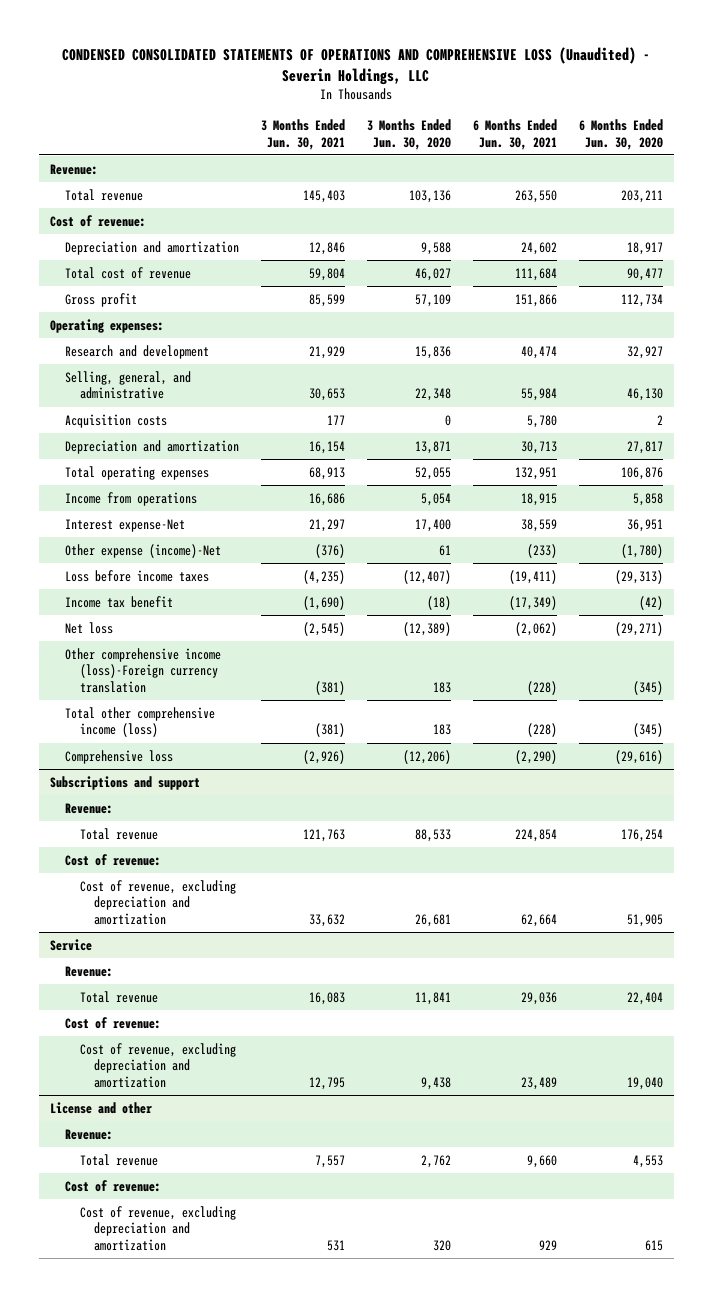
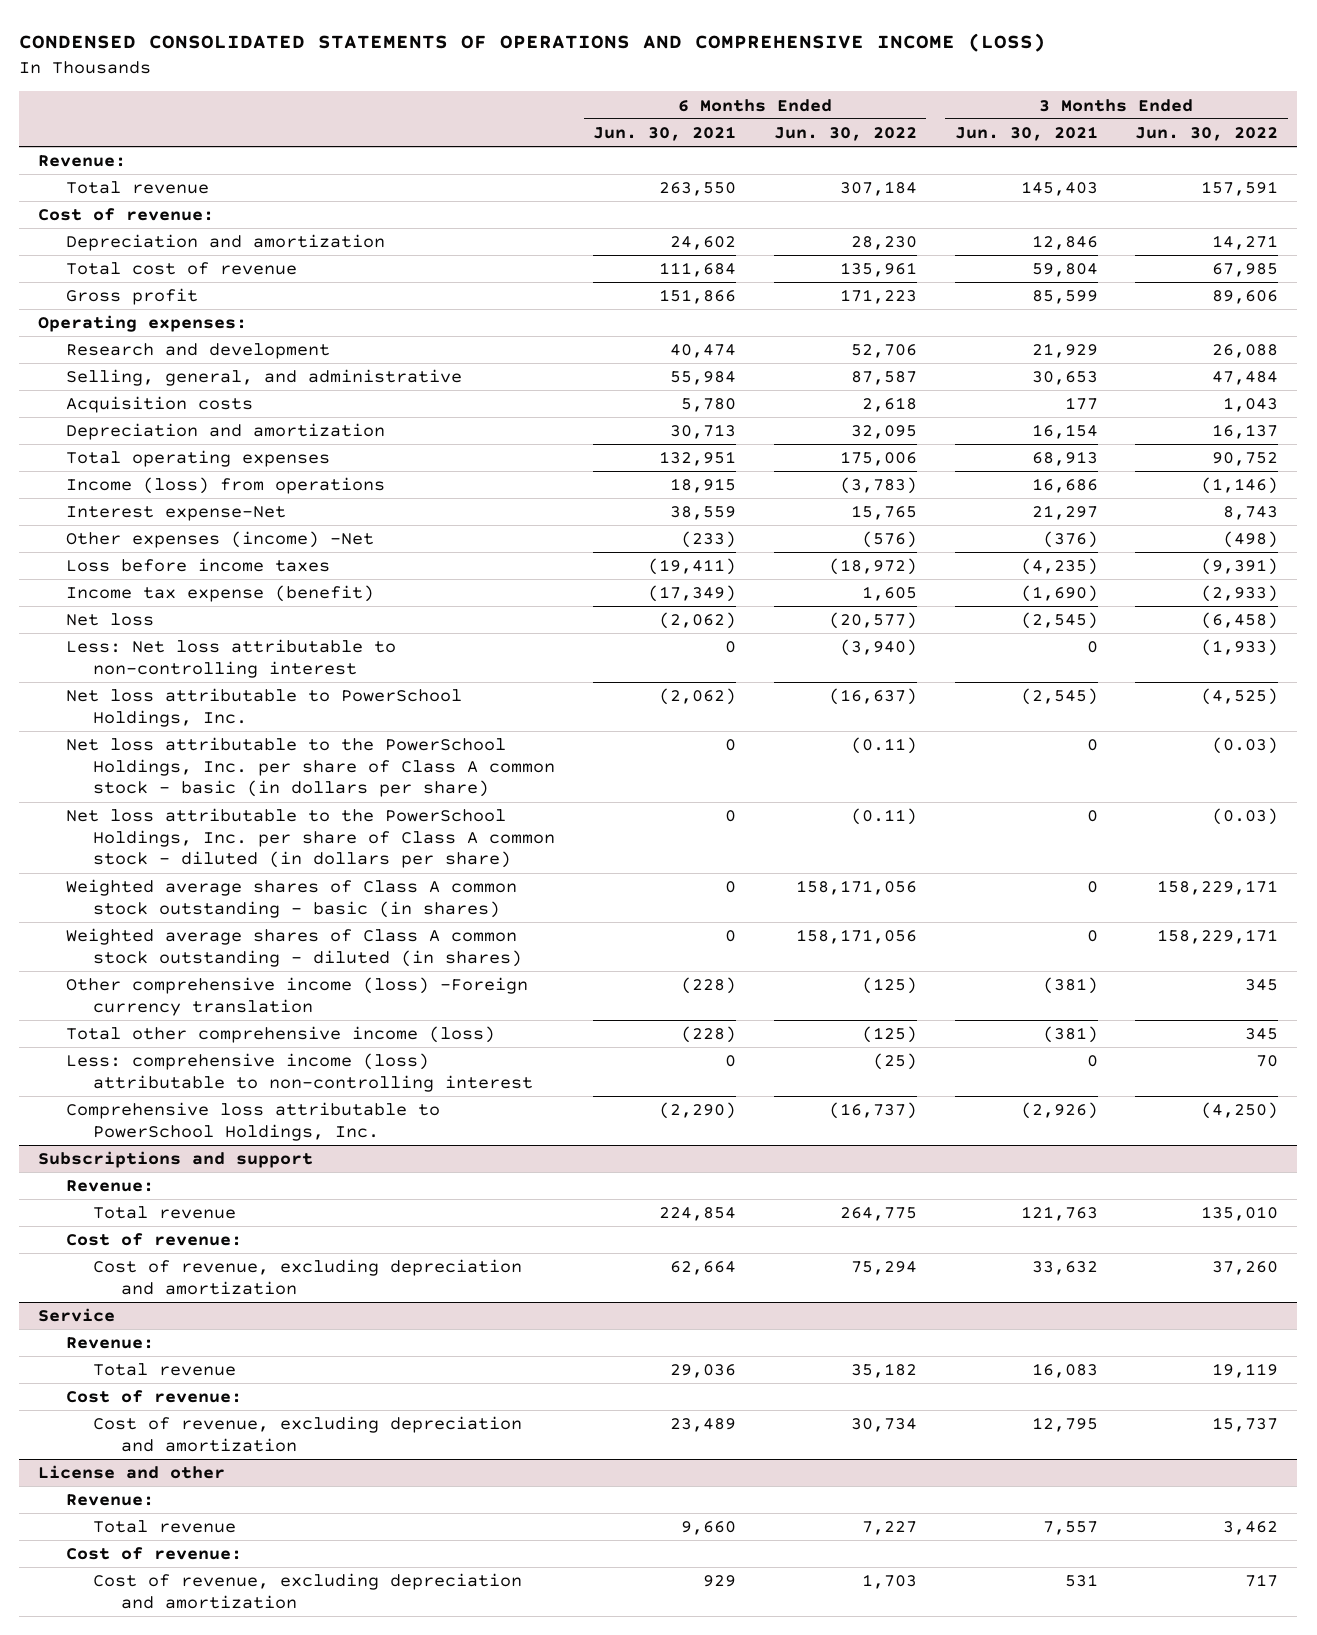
- CONDENSED CONSOLIDATED STATEMENTS OF OPERATIONS AND COMPREHENSIVE LOSS (Unaudited) - Severin Holdings, LLC
+ CONDENSED CONSOLIDATED STATEMENTS OF OPERATIONS AND COMPREHENSIVE INCOME (LOSS)
- | 3 Months Ended Jun. 30, 2021 | 3 Months Ended Jun. 30, 2020 | 6 Months Ended Jun. 30, 2021 | 6 Months Ended Jun. 30, 2020
+ | 6 Months Ended Jun. 30, 2021 | 6 Months Ended Jun. 30, 2022 | 3 Months Ended Jun. 30, 2021 | 3 Months Ended Jun. 30, 2022
- Income from operations | 16,686 | 5,054 | 18,915 | 5,858
+ Income (loss) from operations | 18,915 | (3,783) | 16,686 | (1,146)
- Other expense (income)-Net | (376) | 61 | (233) | (1,780)
+ Other expenses (income) -Net | (233) | (576) | (376) | (498)
- Income tax benefit | (1,690) | (18) | (17,349) | (42)
+ Income tax expense (benefit) | (17,349) | 1,605 | (1,690) | (2,933)
- Other comprehensive income (loss)-Foreign currency translation | (381) | 183 | (228) | (345)
+ Less: Net loss attributable to non-controlling interest | 0 | (3,940) | 0 | (1,933)
+ Net loss attributable to PowerSchool Holdings, Inc. | (2,062) | (16,637) | (2,545) | (4,525)
+ Net loss attributable to the PowerSchool Holdings, Inc. per share of Class A common stock - basic (in dollars per share) | 0 | (0.11) | 0 | (0.03)
+ Net loss attributable to the PowerSchool Holdings, Inc. per share of Class A common stock - diluted (in dollars per share) | 0 | (0.11) | 0 | (0.03)
+ Weighted average shares of Class A common stock outstanding - basic (in shares) | 0 | 158,171,056 | 0 | 158,229,171
+ Weighted average shares of Class A common stock outstanding - diluted (in shares) | 0 | 158,171,056 | 0 | 158,229,171
+ Other comprehensive income (loss) -Foreign currency translation | (228) | (125) | (381) | 345
- Comprehensive loss | (2,926) | (12,206) | (2,290) | (29,616)
+ Less: comprehensive income (loss) attributable to non-controlling interest | 0 | (25) | 0 | 70
+ Comprehensive loss attributable to PowerSchool Holdings, Inc. | (2,290) | (16,737) | (2,926) | (4,250)

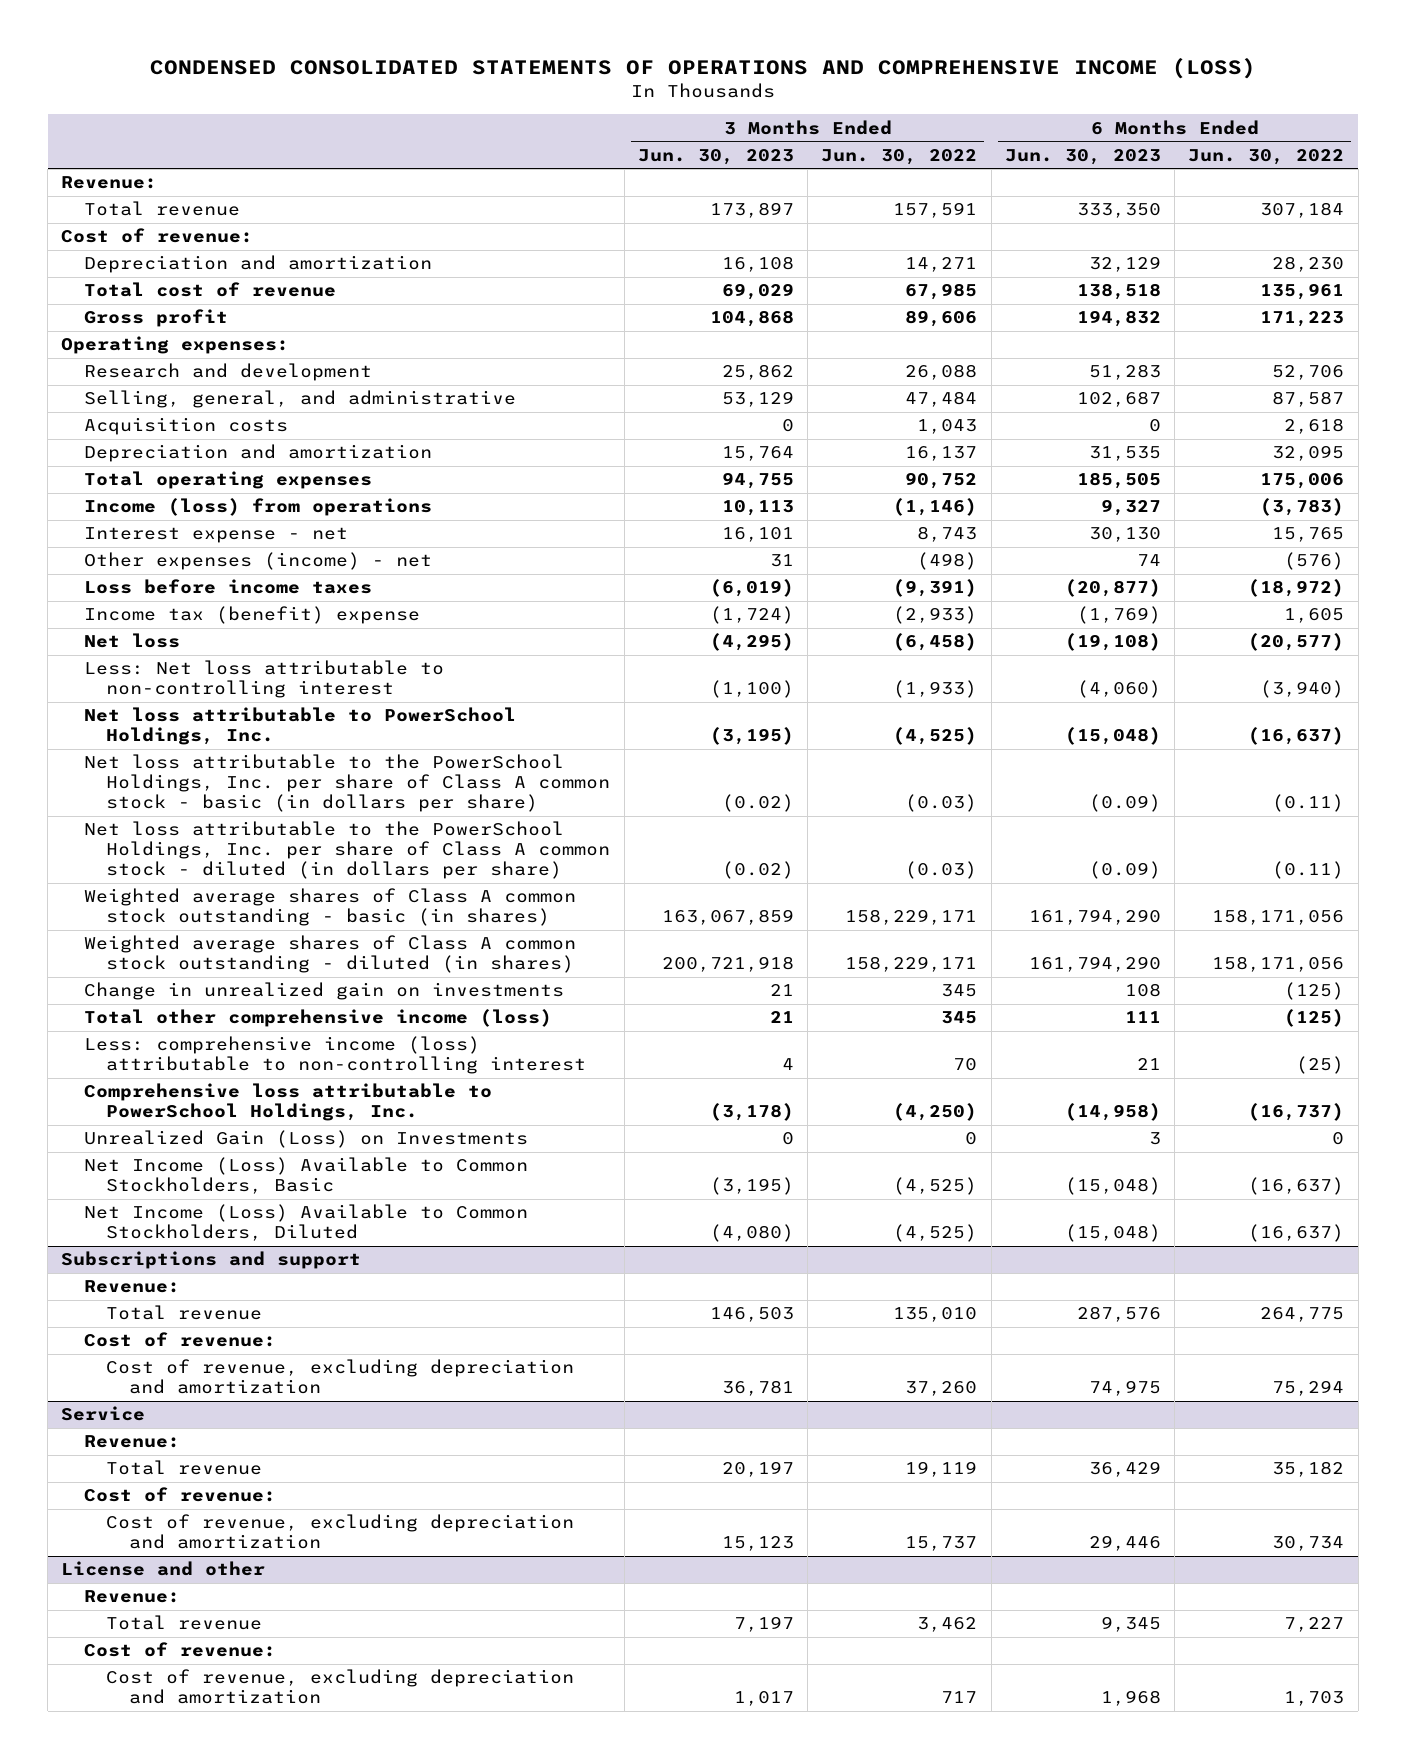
- | 6 Months Ended Jun. 30, 2021 | 6 Months Ended Jun. 30, 2022 | 3 Months Ended Jun. 30, 2021 | 3 Months Ended Jun. 30, 2022
+ | 3 Months Ended Jun. 30, 2023 | 3 Months Ended Jun. 30, 2022 | 6 Months Ended Jun. 30, 2023 | 6 Months Ended Jun. 30, 2022
- Interest expense-Net | 38,559 | 15,765 | 21,297 | 8,743
- Other expenses (income) -Net | (233) | (576) | (376) | (498)
+ Interest expense - net | 16,101 | 8,743 | 30,130 | 15,765
+ Other expenses (income) - net | 31 | (498) | 74 | (576)
- Income tax expense (benefit) | (17,349) | 1,605 | (1,690) | (2,933)
+ Income tax (benefit) expense | (1,724) | (2,933) | (1,769) | 1,605
- Other comprehensive income (loss) -Foreign currency translation | (228) | (125) | (381) | 345
+ Change in unrealized gain on investments | 21 | 345 | 108 | (125)
+ Unrealized Gain (Loss) on Investments | 0 | 0 | 3 | 0
+ Net Income (Loss) Available to Common Stockholders, Basic | (3,195) | (4,525) | (15,048) | (16,637)
+ Net Income (Loss) Available to Common Stockholders, Diluted | (4,080) | (4,525) | (15,048) | (16,637)

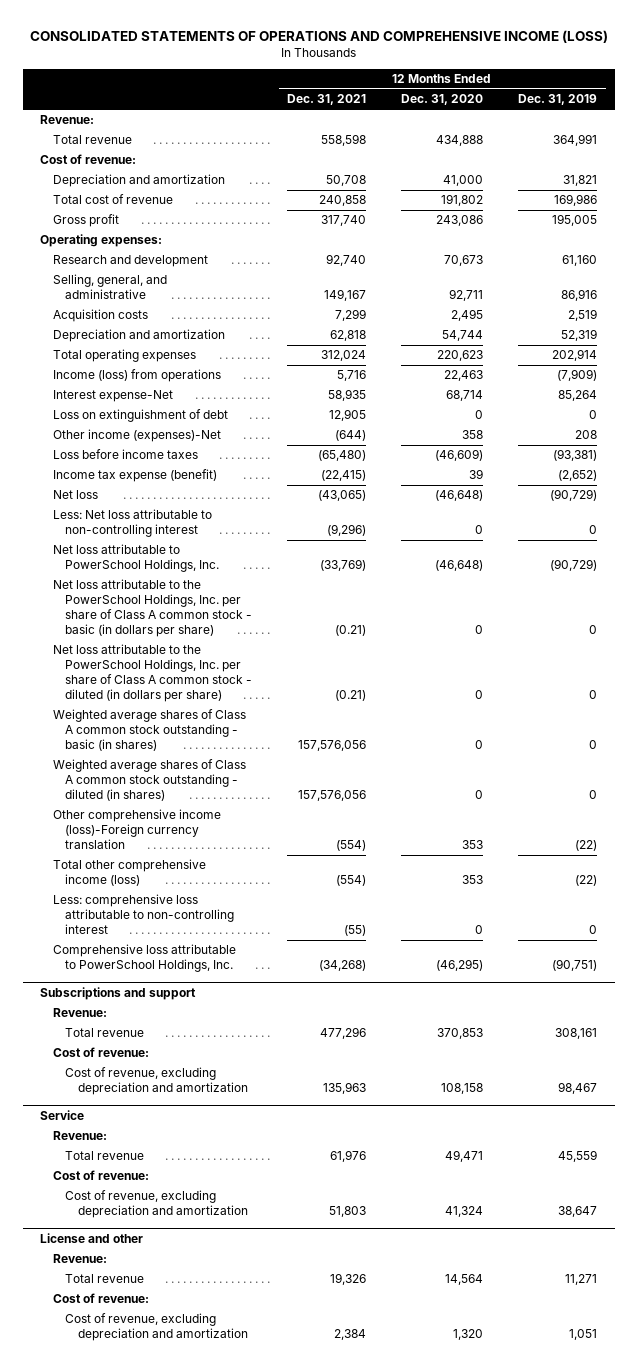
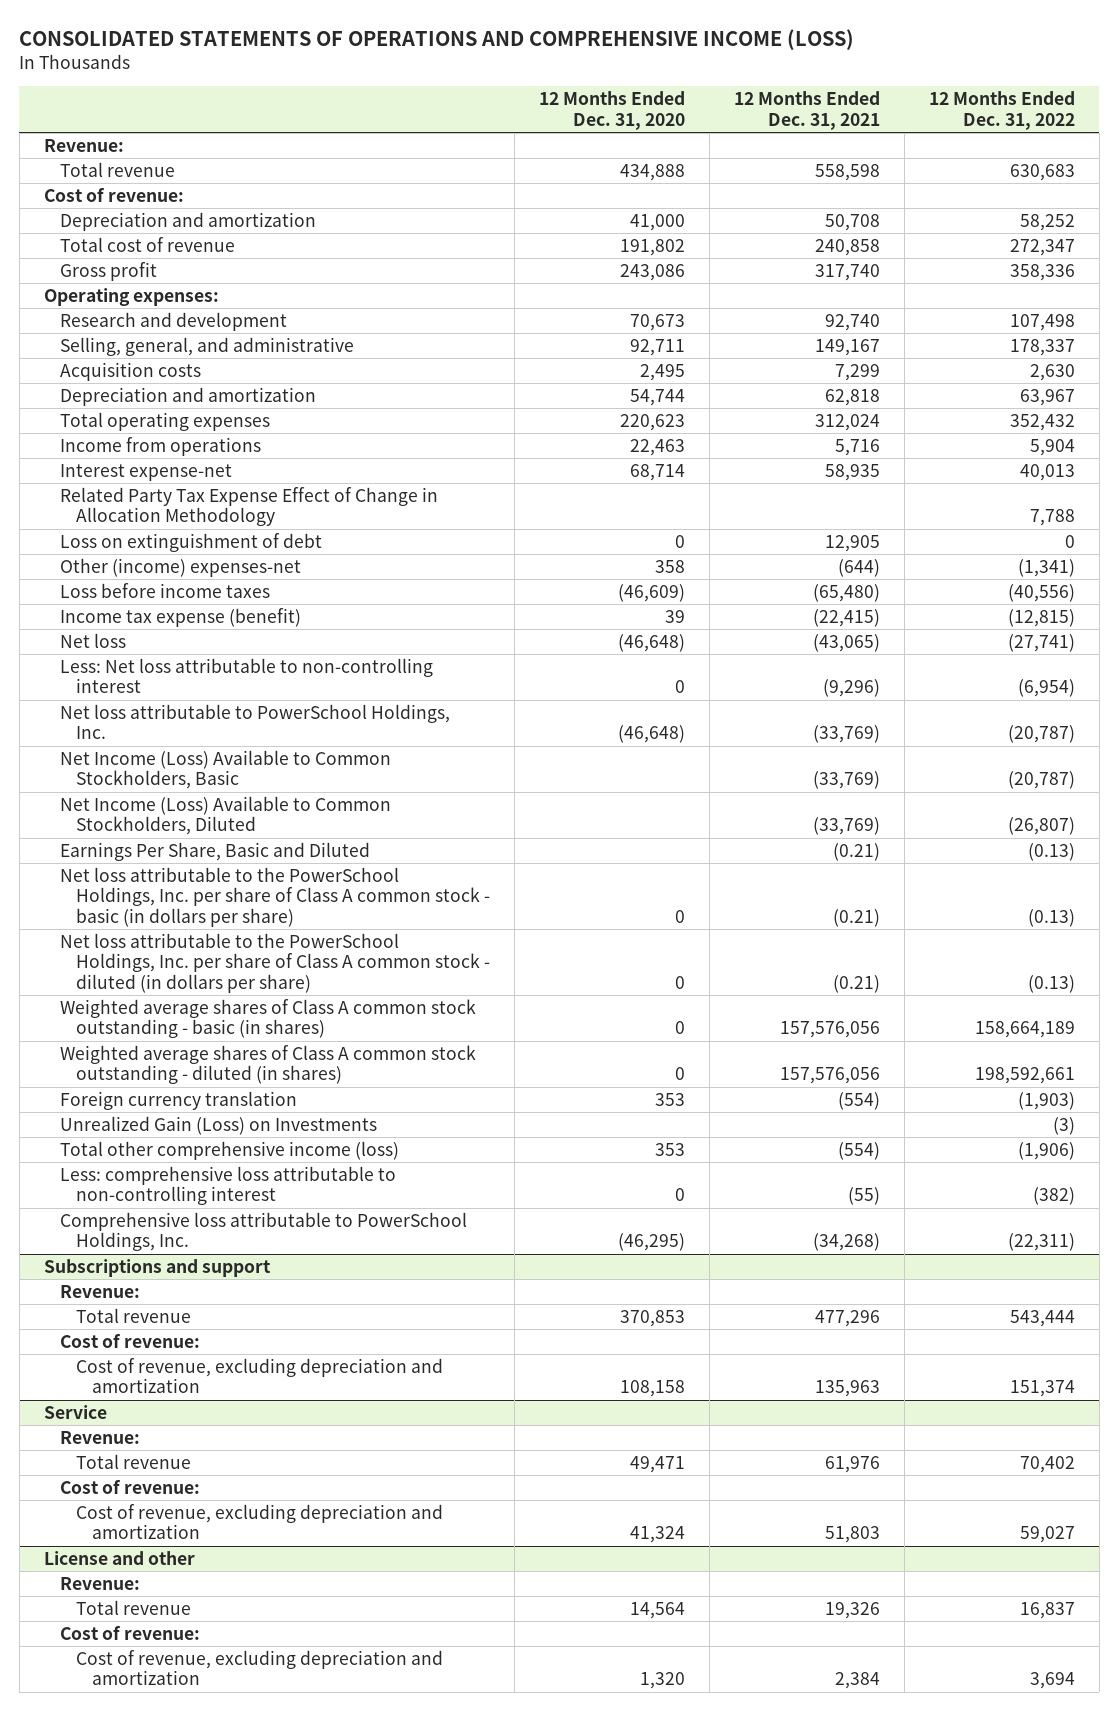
- | 12 Months Ended Dec. 31, 2021 | 12 Months Ended Dec. 31, 2020 | 12 Months Ended Dec. 31, 2019
+ | 12 Months Ended Dec. 31, 2020 | 12 Months Ended Dec. 31, 2021 | 12 Months Ended Dec. 31, 2022
- Income (loss) from operations | 5,716 | 22,463 | (7,909)
- Interest expense-Net | 58,935 | 68,714 | 85,264
+ Income from operations | 22,463 | 5,716 | 5,904
+ Interest expense-net | 68,714 | 58,935 | 40,013
+ Related Party Tax Expense Effect of Change in Allocation Methodology | | | 7,788
- Other income (expenses)-Net | (644) | 358 | 208
+ Other (income) expenses-net | 358 | (644) | (1,341)
+ Net Income (Loss) Available to Common Stockholders, Basic | | (33,769) | (20,787)
+ Net Income (Loss) Available to Common Stockholders, Diluted | | (33,769) | (26,807)
+ Earnings Per Share, Basic and Diluted | | (0.21) | (0.13)
- Other comprehensive income (loss)-Foreign currency translation | (554) | 353 | (22)
+ Foreign currency translation | 353 | (554) | (1,903)
+ Unrealized Gain (Loss) on Investments | | | (3)

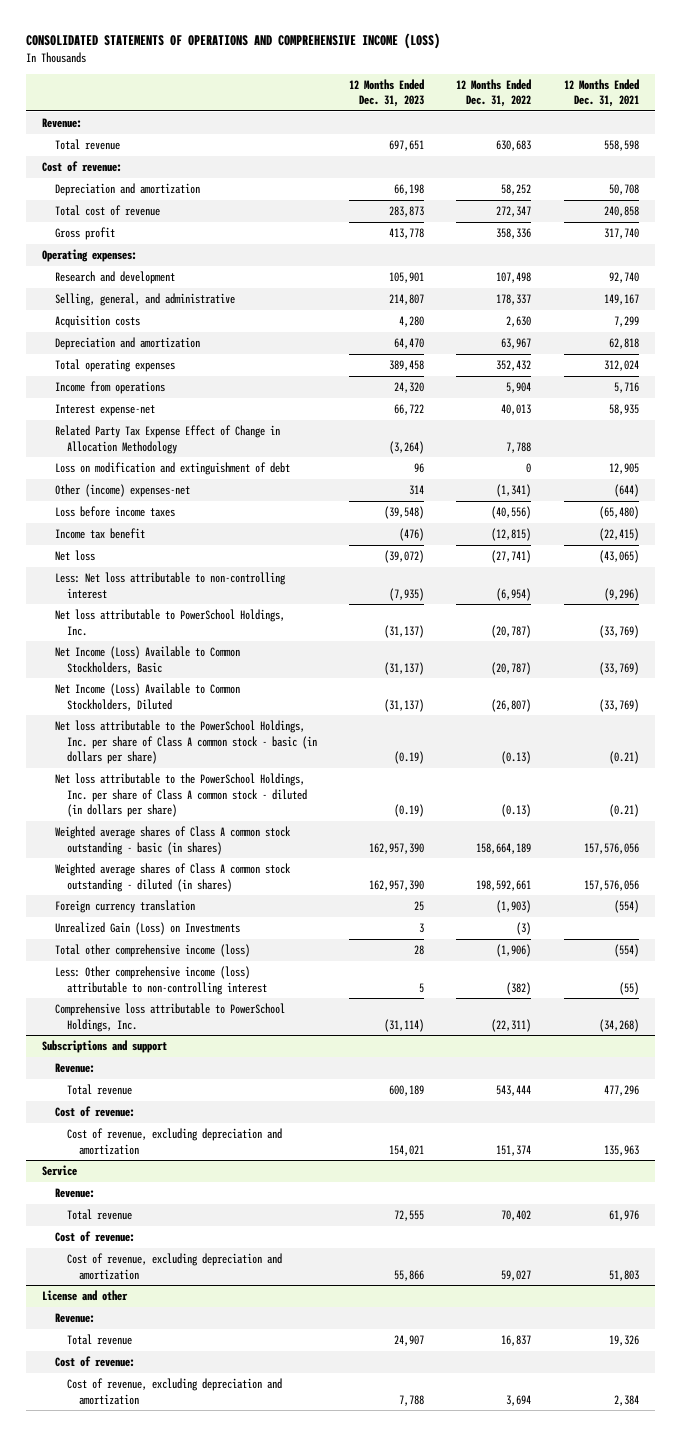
- | 12 Months Ended Dec. 31, 2020 | 12 Months Ended Dec. 31, 2021 | 12 Months Ended Dec. 31, 2022
+ | 12 Months Ended Dec. 31, 2023 | 12 Months Ended Dec. 31, 2022 | 12 Months Ended Dec. 31, 2021
- Loss on extinguishment of debt | 0 | 12,905 | 0
+ Loss on modification and extinguishment of debt | 96 | 0 | 12,905
- Income tax expense (benefit) | 39 | (22,415) | (12,815)
+ Income tax benefit | (476) | (12,815) | (22,415)
- Earnings Per Share, Basic and Diluted | | (0.21) | (0.13)
- Less: comprehensive loss attributable to non-controlling interest | 0 | (55) | (382)
+ Less: Other comprehensive income (loss) attributable to non-controlling interest | 5 | (382) | (55)

